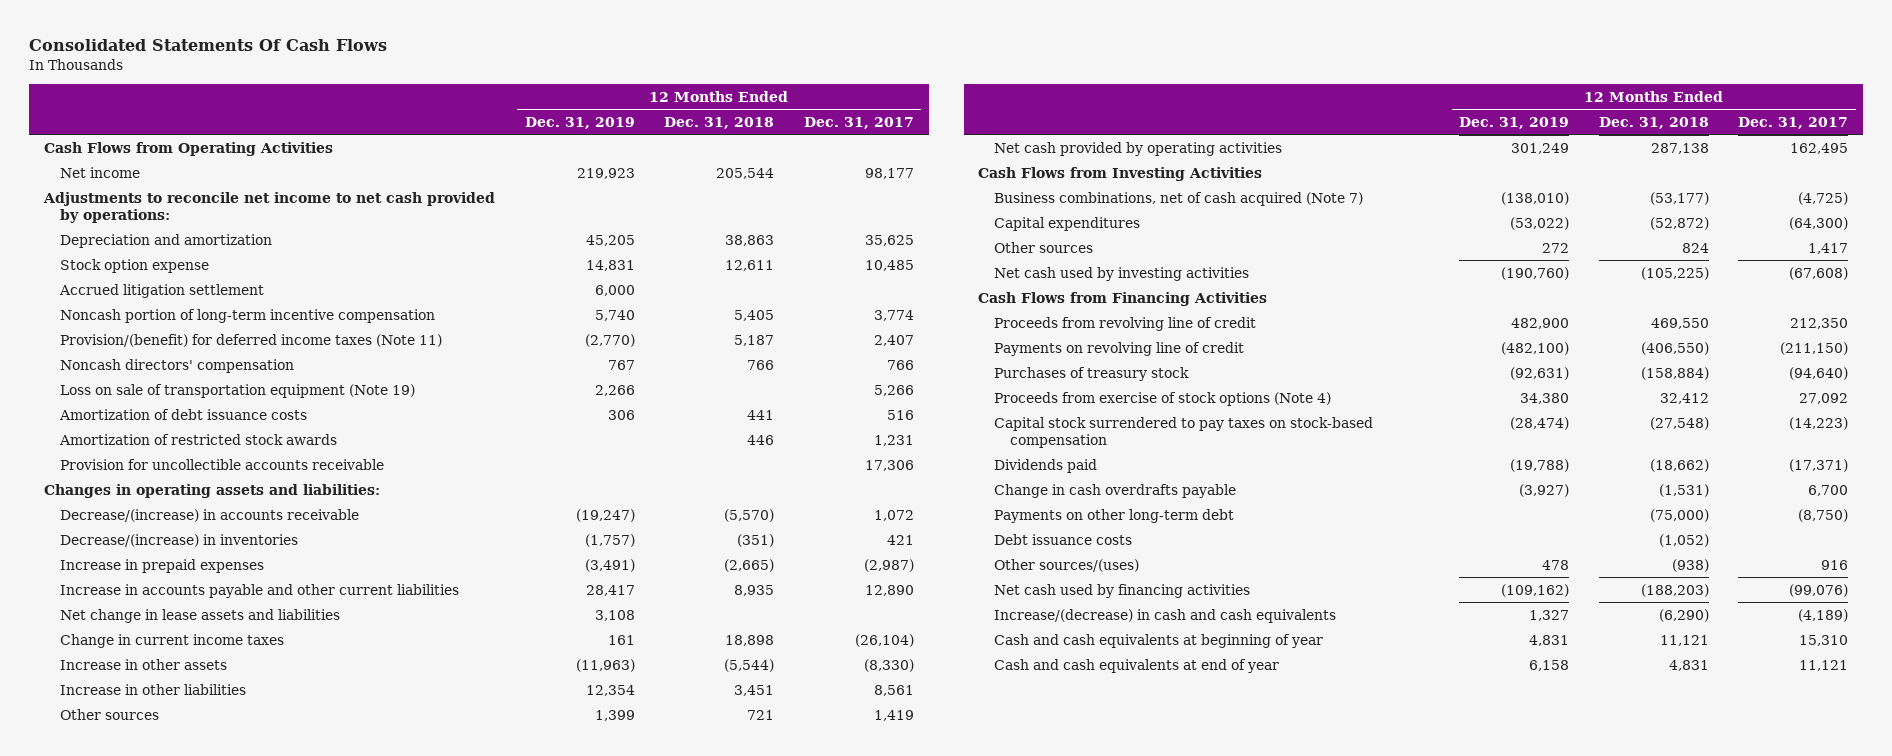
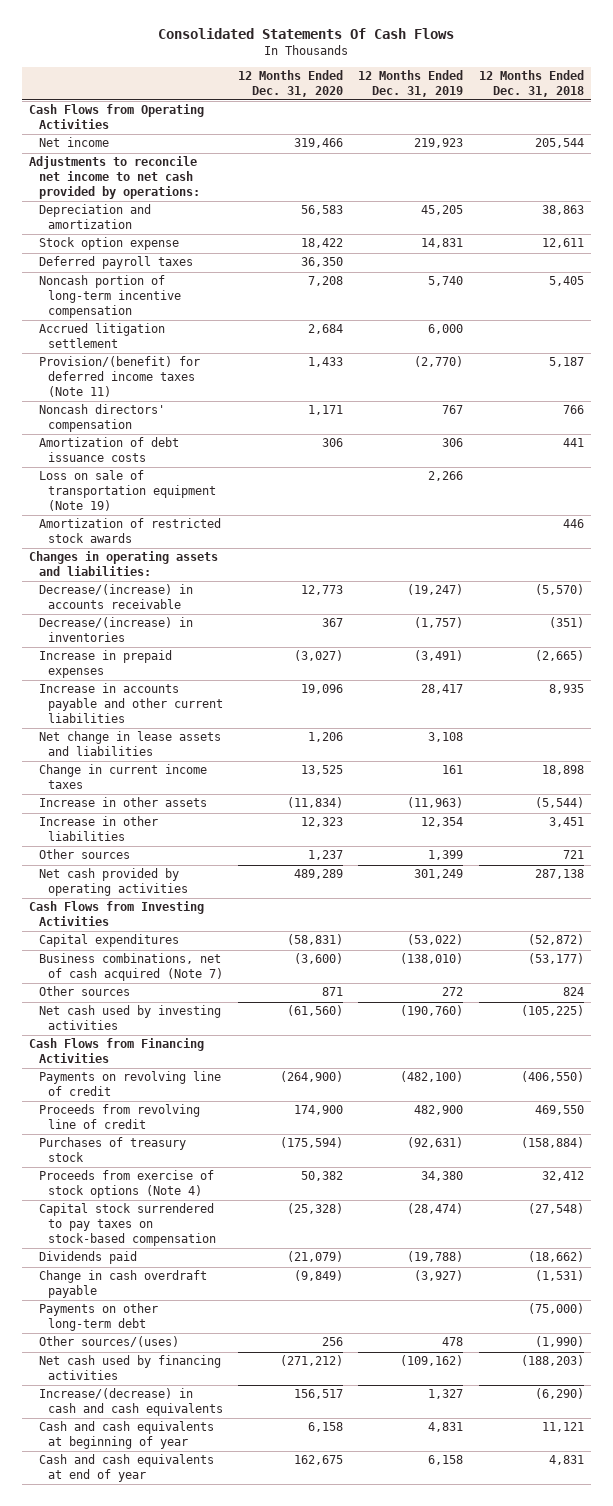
- | 12 Months Ended Dec. 31, 2019 | 12 Months Ended Dec. 31, 2018 | 12 Months Ended Dec. 31, 2017
+ | 12 Months Ended Dec. 31, 2020 | 12 Months Ended Dec. 31, 2019 | 12 Months Ended Dec. 31, 2018
+ Deferred payroll taxes | 36,350 | |
moved down: Accrued litigation settlement | 2,684 | 6,000 |
moved down: Loss on sale of transportation equipment (Note 19) | | 2,266 |
- Provision for uncollectible accounts receivable | | | 17,306
moved down: Business combinations, net of cash acquired (Note 7) | (3,600) | (138,010) | (53,177)
moved down: Proceeds from revolving line of credit | 174,900 | 482,900 | 469,550
- Change in cash overdrafts payable | (3,927) | (1,531) | 6,700
+ Change in cash overdraft payable | (9,849) | (3,927) | (1,531)
- Debt issuance costs | | (1,052) |
- Other sources/(uses) | 478 | (938) | 916
+ Other sources/(uses) | 256 | 478 | (1,990)

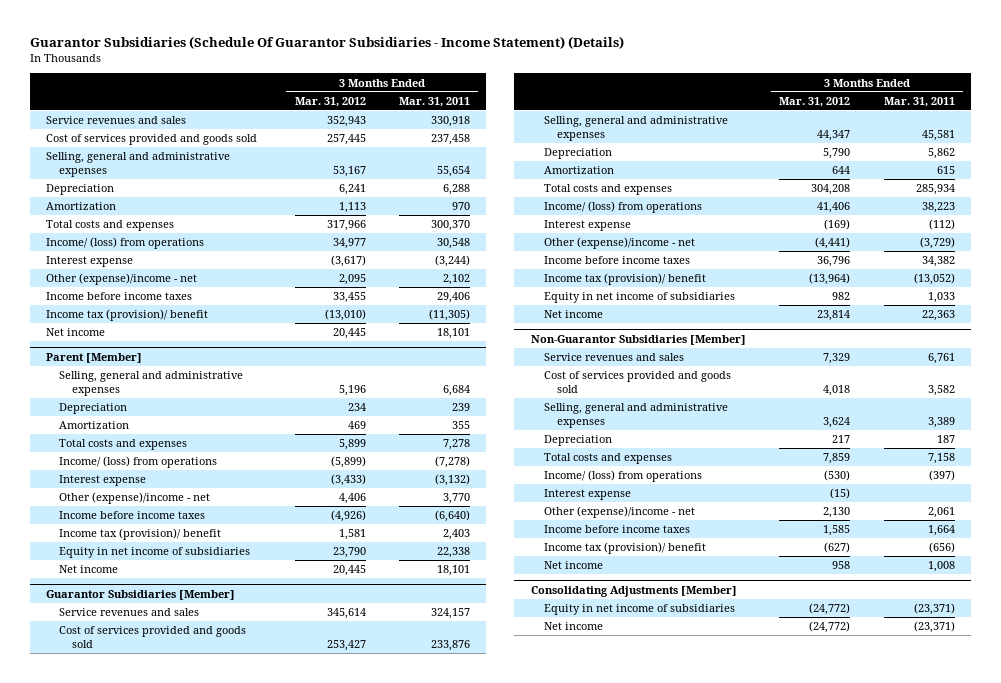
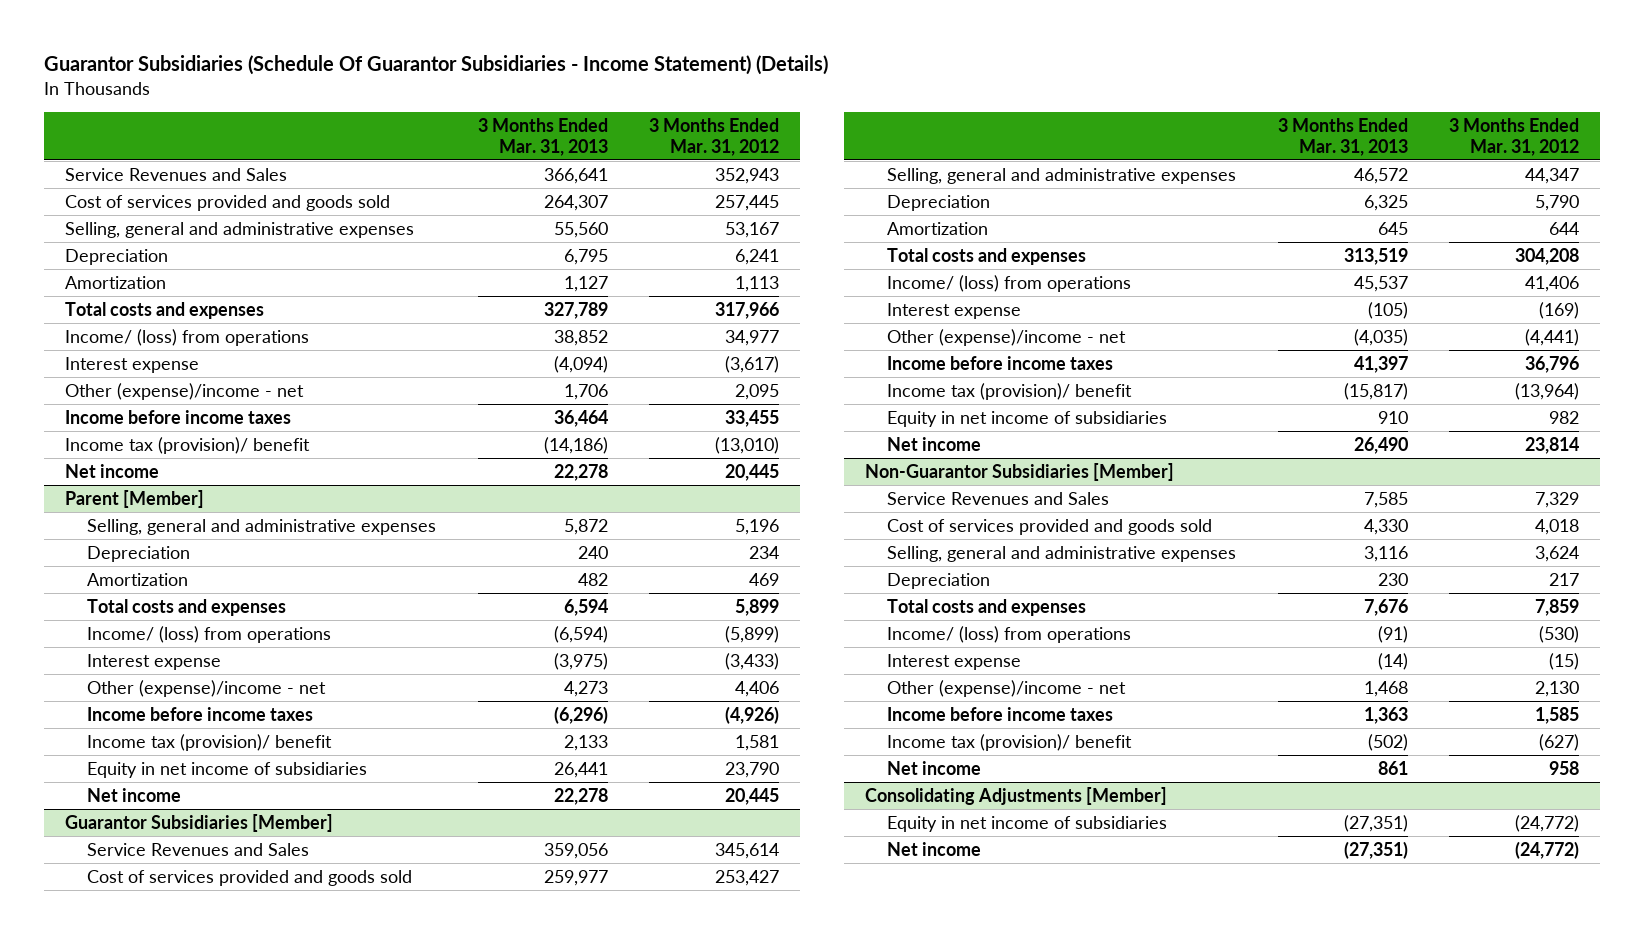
- | 3 Months Ended Mar. 31, 2012 | 3 Months Ended Mar. 31, 2011
+ | 3 Months Ended Mar. 31, 2013 | 3 Months Ended Mar. 31, 2012
- Service revenues and sales | 352,943 | 330,918
+ Service Revenues and Sales | 366,641 | 352,943
@ Guarantor Subsidiaries [Member]
- Service revenues and sales | 345,614 | 324,157
+ Service Revenues and Sales | 359,056 | 345,614
@ Non-Guarantor Subsidiaries [Member]
- Service revenues and sales | 7,329 | 6,761
+ Service Revenues and Sales | 7,585 | 7,329

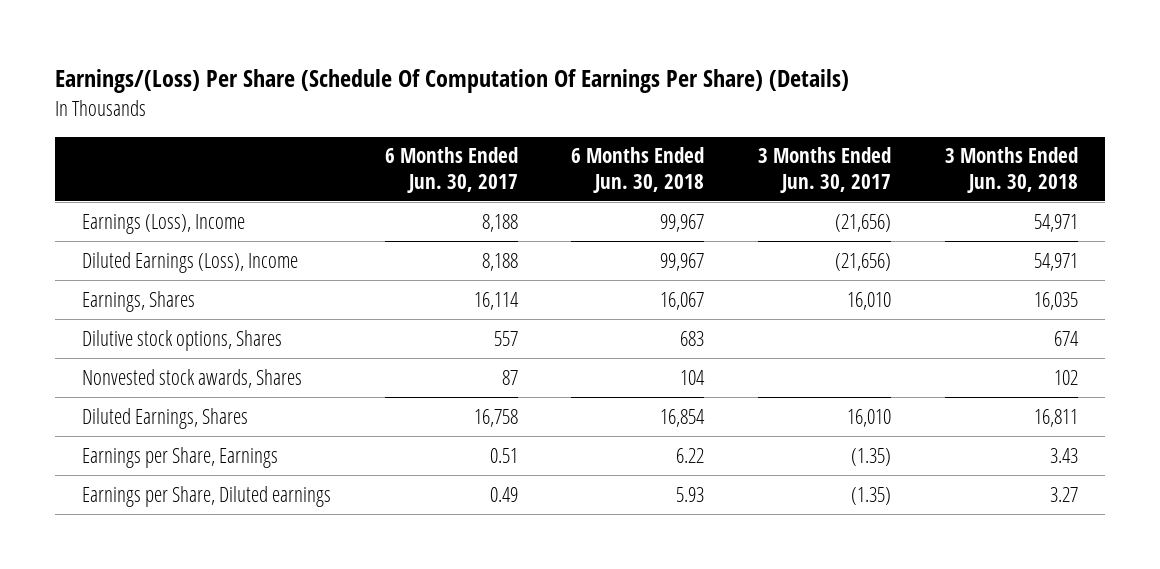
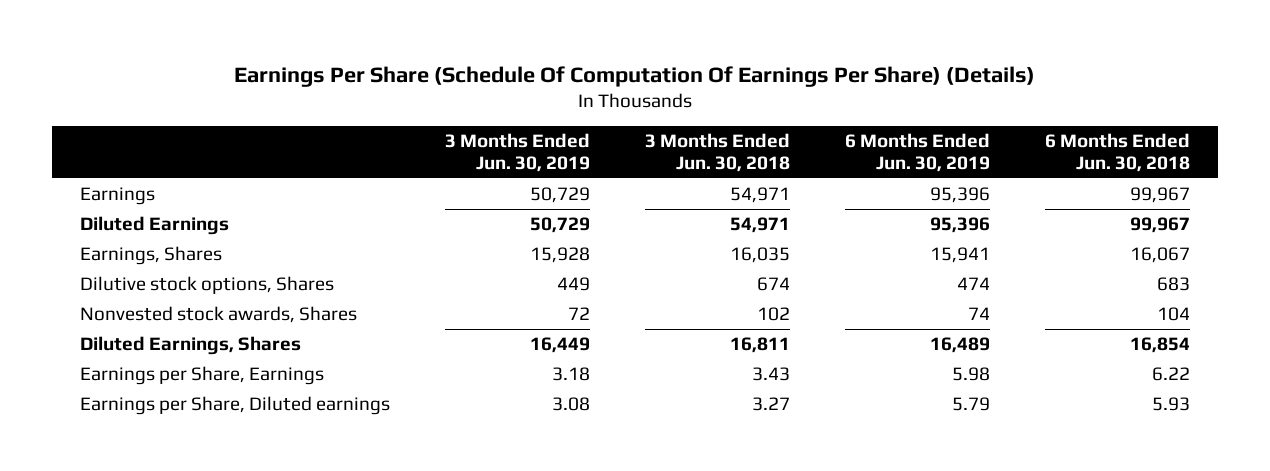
- Earnings/(Loss) Per Share (Schedule Of Computation Of Earnings Per Share) (Details)
+ Earnings Per Share (Schedule Of Computation Of Earnings Per Share) (Details)
- | 6 Months Ended Jun. 30, 2017 | 6 Months Ended Jun. 30, 2018 | 3 Months Ended Jun. 30, 2017 | 3 Months Ended Jun. 30, 2018
+ | 3 Months Ended Jun. 30, 2019 | 3 Months Ended Jun. 30, 2018 | 6 Months Ended Jun. 30, 2019 | 6 Months Ended Jun. 30, 2018
- Earnings (Loss), Income | 8,188 | 99,967 | (21,656) | 54,971
- Diluted Earnings (Loss), Income | 8,188 | 99,967 | (21,656) | 54,971
+ Earnings | 50,729 | 54,971 | 95,396 | 99,967
+ Diluted Earnings | 50,729 | 54,971 | 95,396 | 99,967

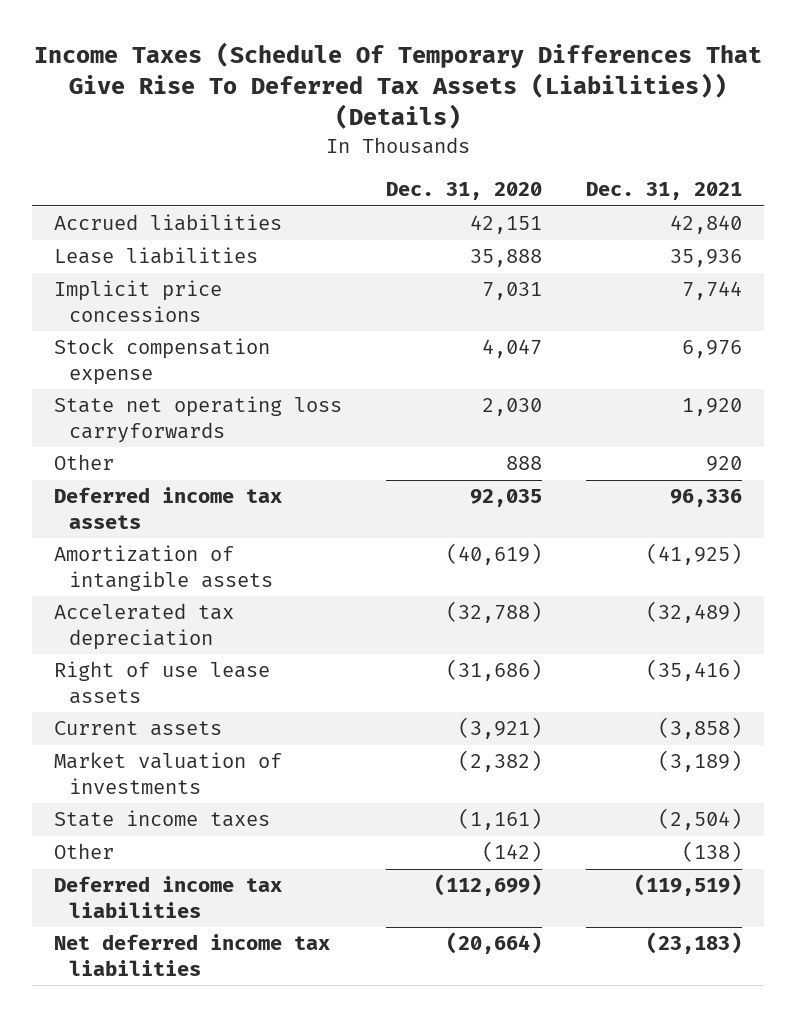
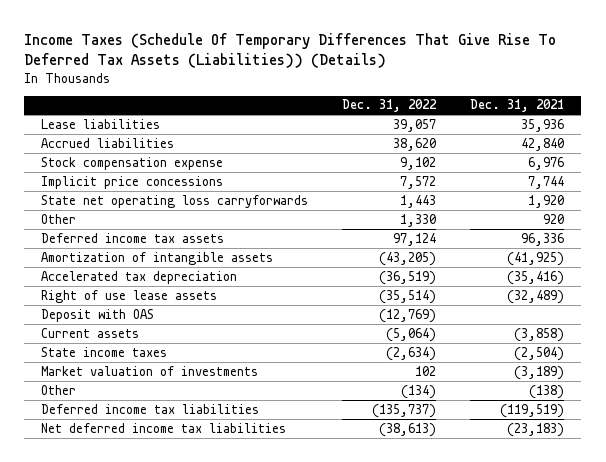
- | Dec. 31, 2020 | Dec. 31, 2021
+ | Dec. 31, 2022 | Dec. 31, 2021
moved down: Accrued liabilities | 38,620 | 42,840
moved down: Implicit price concessions | 7,572 | 7,744
- Accelerated tax depreciation | (32,788) | (32,489)
- Right of use lease assets | (31,686) | (35,416)
+ Accelerated tax depreciation | (36,519) | (35,416)
+ Right of use lease assets | (35,514) | (32,489)
+ Deposit with OAS | (12,769) |
moved down: Market valuation of investments | 102 | (3,189)

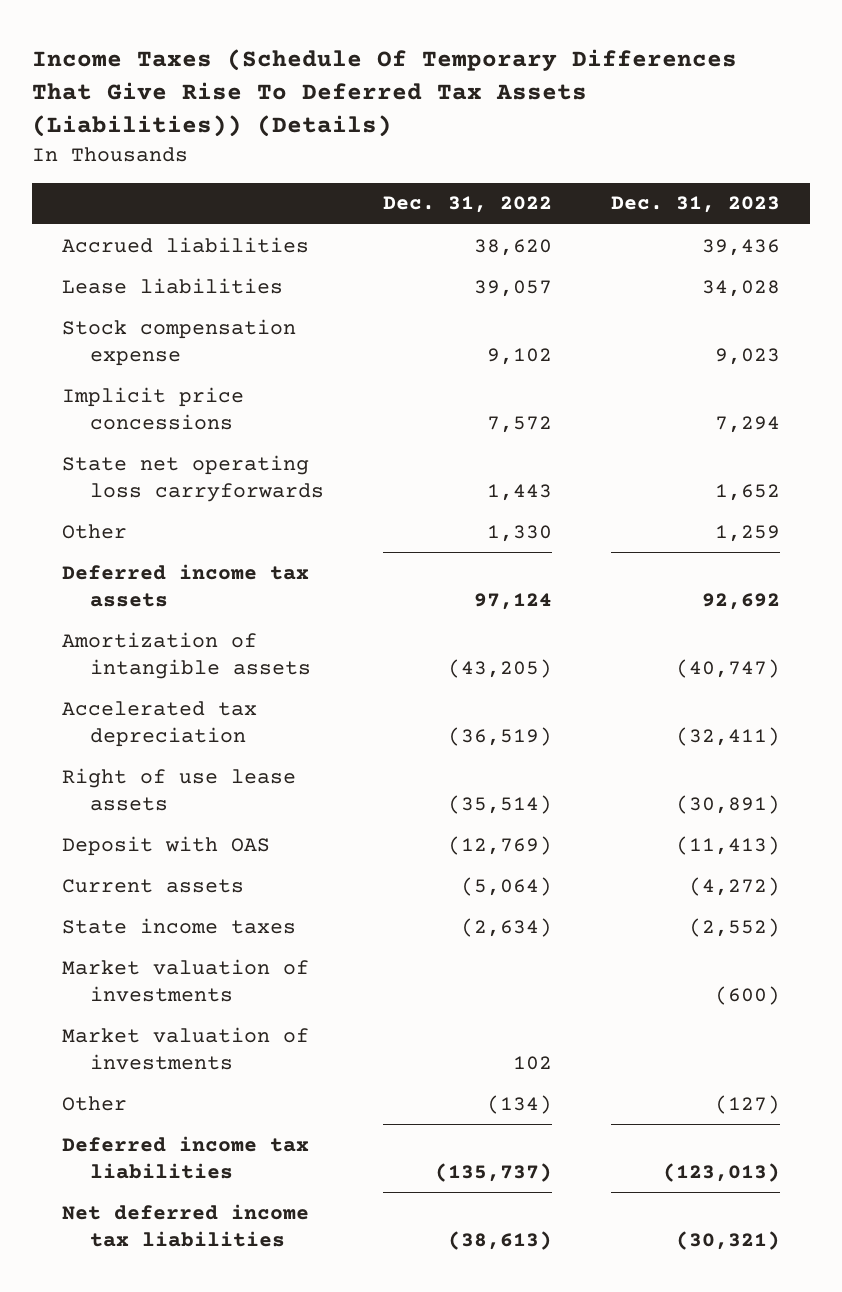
- | Dec. 31, 2022 | Dec. 31, 2021
+ | Dec. 31, 2022 | Dec. 31, 2023
moved down: Lease liabilities | 39,057 | 34,028
+ Market valuation of investments | | (600)

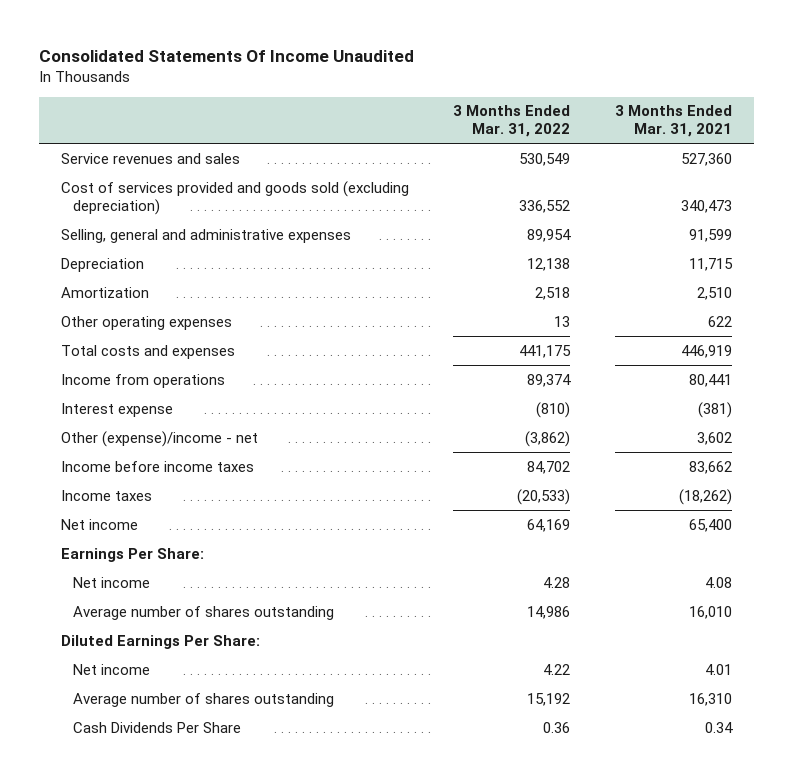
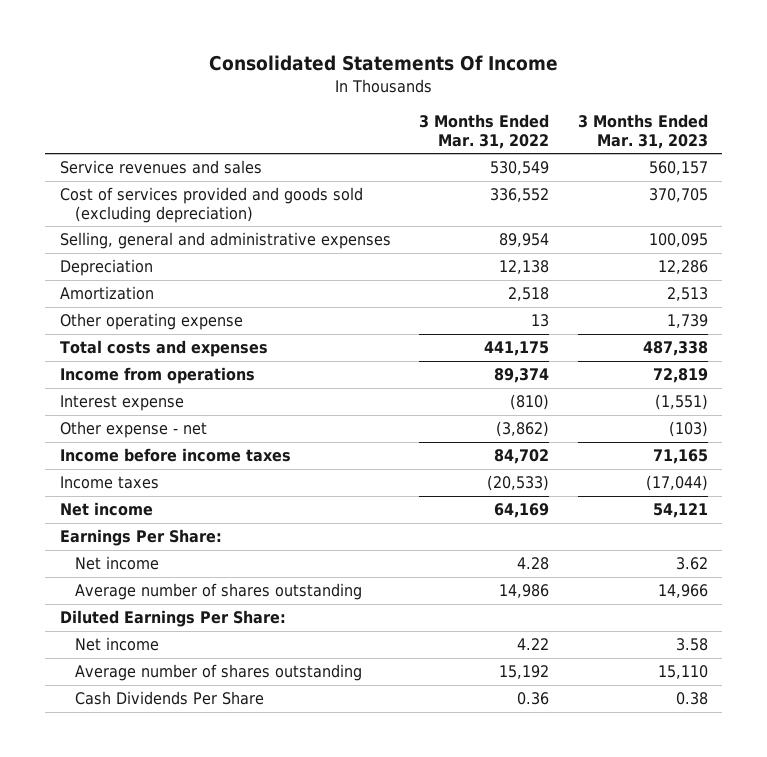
- Consolidated Statements Of Income Unaudited
+ Consolidated Statements Of Income
- | 3 Months Ended Mar. 31, 2022 | 3 Months Ended Mar. 31, 2021
+ | 3 Months Ended Mar. 31, 2022 | 3 Months Ended Mar. 31, 2023
- Other operating expenses | 13 | 622
+ Other operating expense | 13 | 1,739
- Other (expense)/income - net | (3,862) | 3,602
+ Other expense - net | (3,862) | (103)

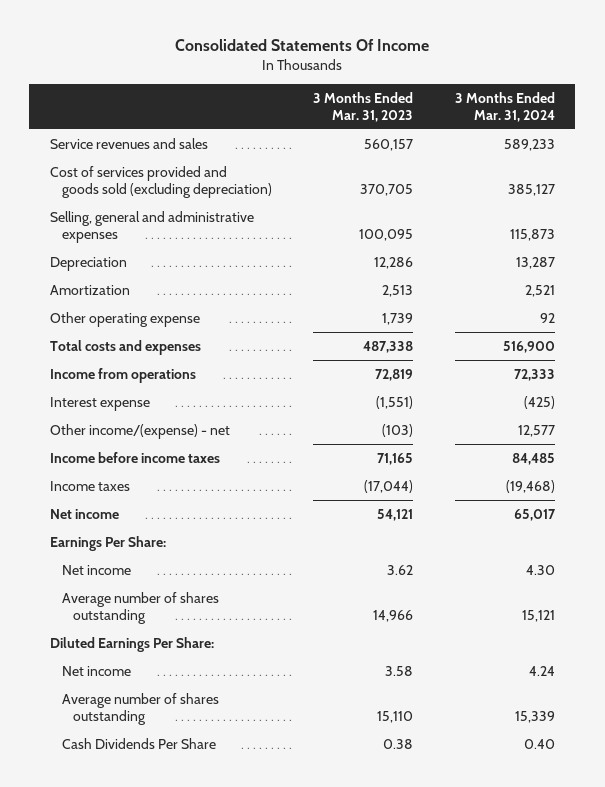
- | 3 Months Ended Mar. 31, 2022 | 3 Months Ended Mar. 31, 2023
+ | 3 Months Ended Mar. 31, 2023 | 3 Months Ended Mar. 31, 2024
- Other expense - net | (3,862) | (103)
+ Other income/(expense) - net | (103) | 12,577

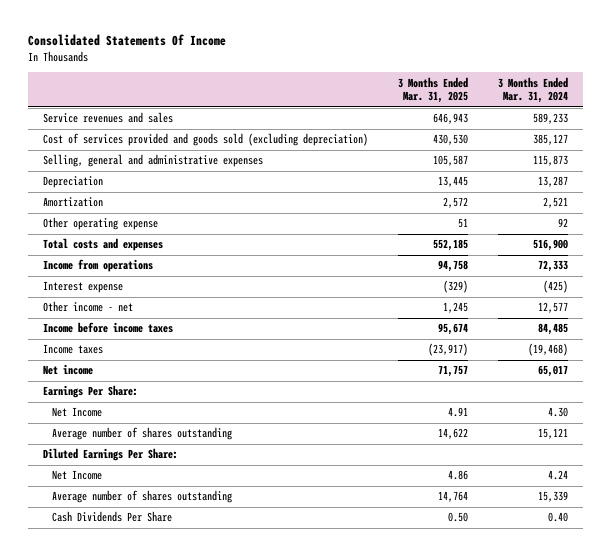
- | 3 Months Ended Mar. 31, 2023 | 3 Months Ended Mar. 31, 2024
+ | 3 Months Ended Mar. 31, 2025 | 3 Months Ended Mar. 31, 2024
- Other income/(expense) - net | (103) | 12,577
+ Other income - net | 1,245 | 12,577
- Net income | 3.62 | 4.30
+ Net Income | 4.91 | 4.30
- Net income | 3.58 | 4.24
+ Net Income | 4.86 | 4.24

